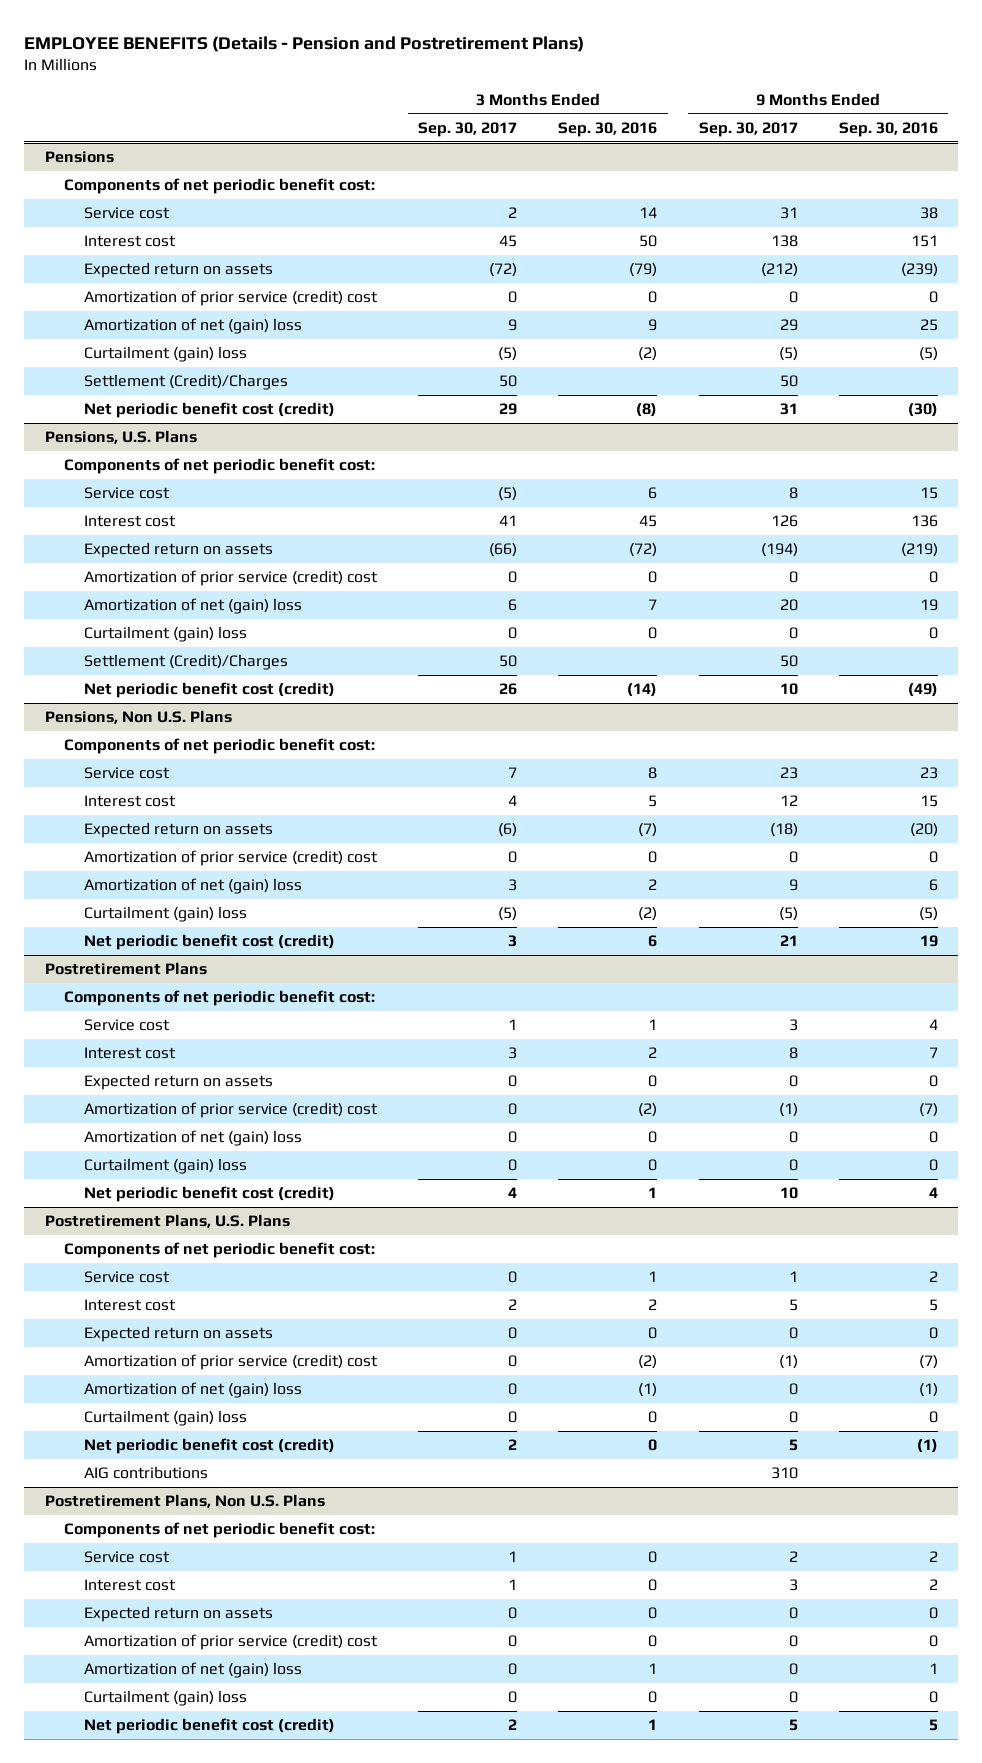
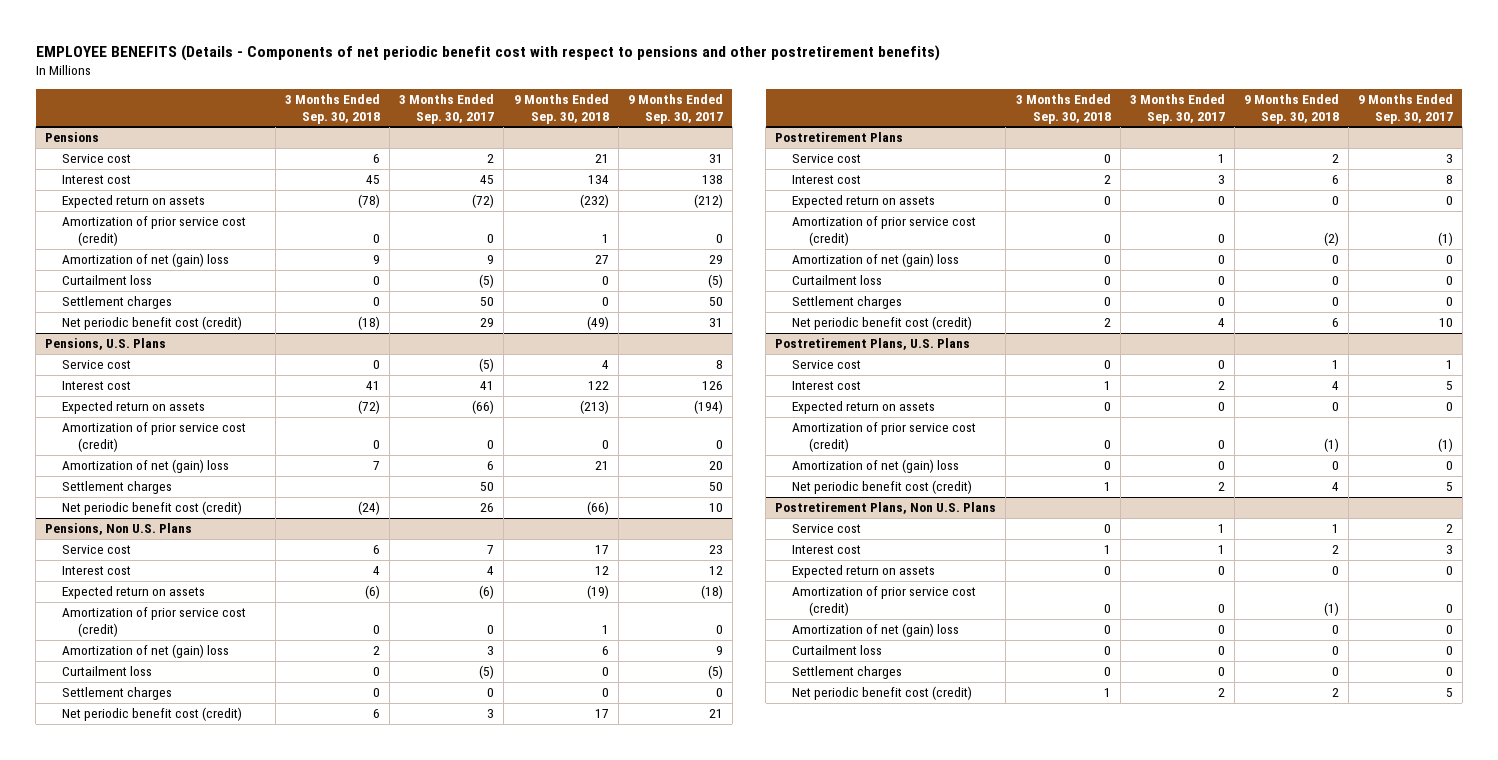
- EMPLOYEE BENEFITS (Details - Pension and Postretirement Plans)
+ EMPLOYEE BENEFITS (Details - Components of net periodic benefit cost with respect to pensions and other postretirement benefits)
- | 3 Months Ended Sep. 30, 2017 | 3 Months Ended Sep. 30, 2016 | 9 Months Ended Sep. 30, 2017 | 9 Months Ended Sep. 30, 2016
+ | 3 Months Ended Sep. 30, 2018 | 3 Months Ended Sep. 30, 2017 | 9 Months Ended Sep. 30, 2018 | 9 Months Ended Sep. 30, 2017
@ Pensions
- Components of net periodic benefit cost:
- Amortization of prior service (credit) cost | 0 | 0 | 0 | 0
+ Amortization of prior service cost (credit) | 0 | 0 | 1 | 0
- Curtailment (gain) loss | (5) | (2) | (5) | (5)
- Settlement (Credit)/Charges | 50 | | 50 |
+ Curtailment loss | 0 | (5) | 0 | (5)
+ Settlement charges | 0 | 50 | 0 | 50
@ Pensions, U.S. Plans
- Components of net periodic benefit cost:
- Amortization of prior service (credit) cost | 0 | 0 | 0 | 0
+ Amortization of prior service cost (credit) | 0 | 0 | 0 | 0
- Curtailment (gain) loss | 0 | 0 | 0 | 0
- Settlement (Credit)/Charges | 50 | | 50 |
+ Settlement charges | | 50 | | 50
@ Pensions, Non U.S. Plans
- Components of net periodic benefit cost:
- Amortization of prior service (credit) cost | 0 | 0 | 0 | 0
+ Amortization of prior service cost (credit) | 0 | 0 | 1 | 0
- Curtailment (gain) loss | (5) | (2) | (5) | (5)
+ Curtailment loss | 0 | (5) | 0 | (5)
+ Settlement charges | 0 | 0 | 0 | 0
@ Postretirement Plans
- Components of net periodic benefit cost:
- Amortization of prior service (credit) cost | 0 | (2) | (1) | (7)
+ Amortization of prior service cost (credit) | 0 | 0 | (2) | (1)
- Curtailment (gain) loss | 0 | 0 | 0 | 0
+ Curtailment loss | 0 | 0 | 0 | 0
+ Settlement charges | 0 | 0 | 0 | 0
@ Postretirement Plans, U.S. Plans
- Components of net periodic benefit cost:
- Amortization of prior service (credit) cost | 0 | (2) | (1) | (7)
+ Amortization of prior service cost (credit) | 0 | 0 | (1) | (1)
- Curtailment (gain) loss | 0 | 0 | 0 | 0
- AIG contributions | | | 310 |
@ Postretirement Plans, Non U.S. Plans
- Components of net periodic benefit cost:
- Amortization of prior service (credit) cost | 0 | 0 | 0 | 0
+ Amortization of prior service cost (credit) | 0 | 0 | (1) | 0
- Curtailment (gain) loss | 0 | 0 | 0 | 0
+ Curtailment loss | 0 | 0 | 0 | 0
+ Settlement charges | 0 | 0 | 0 | 0

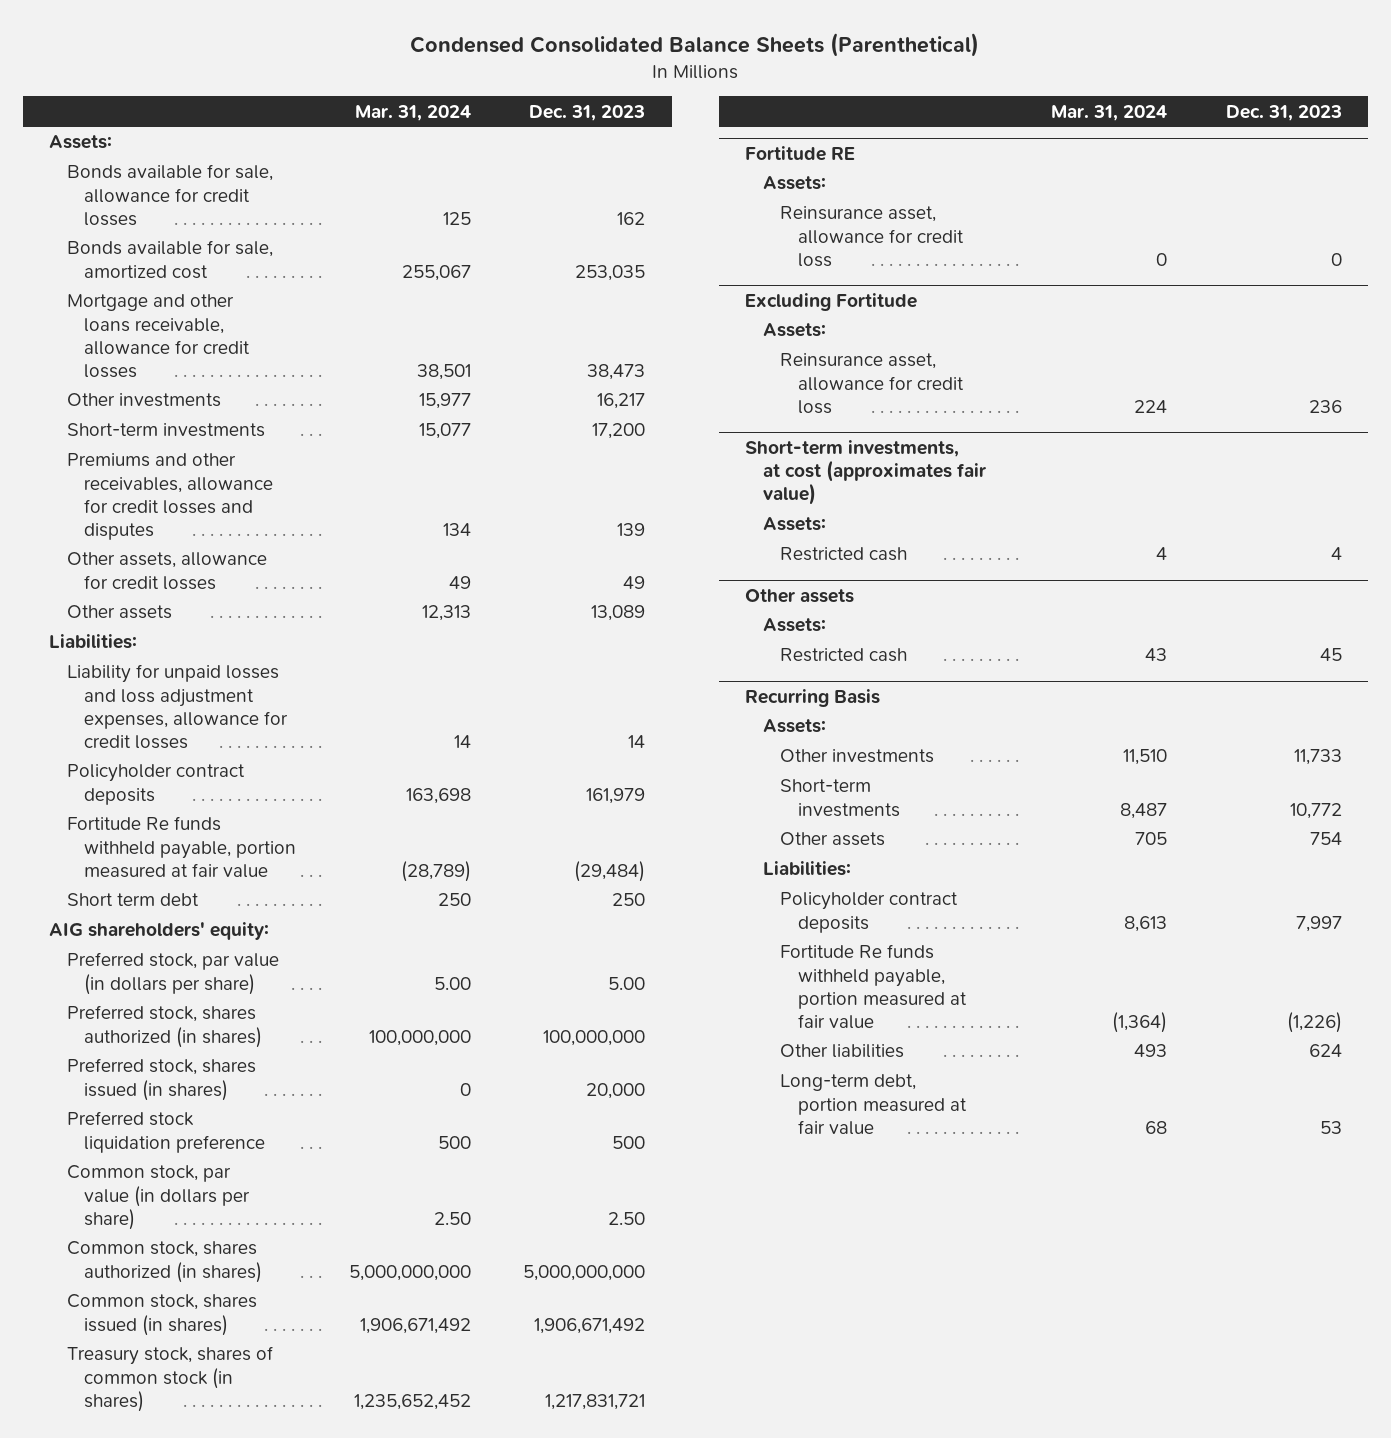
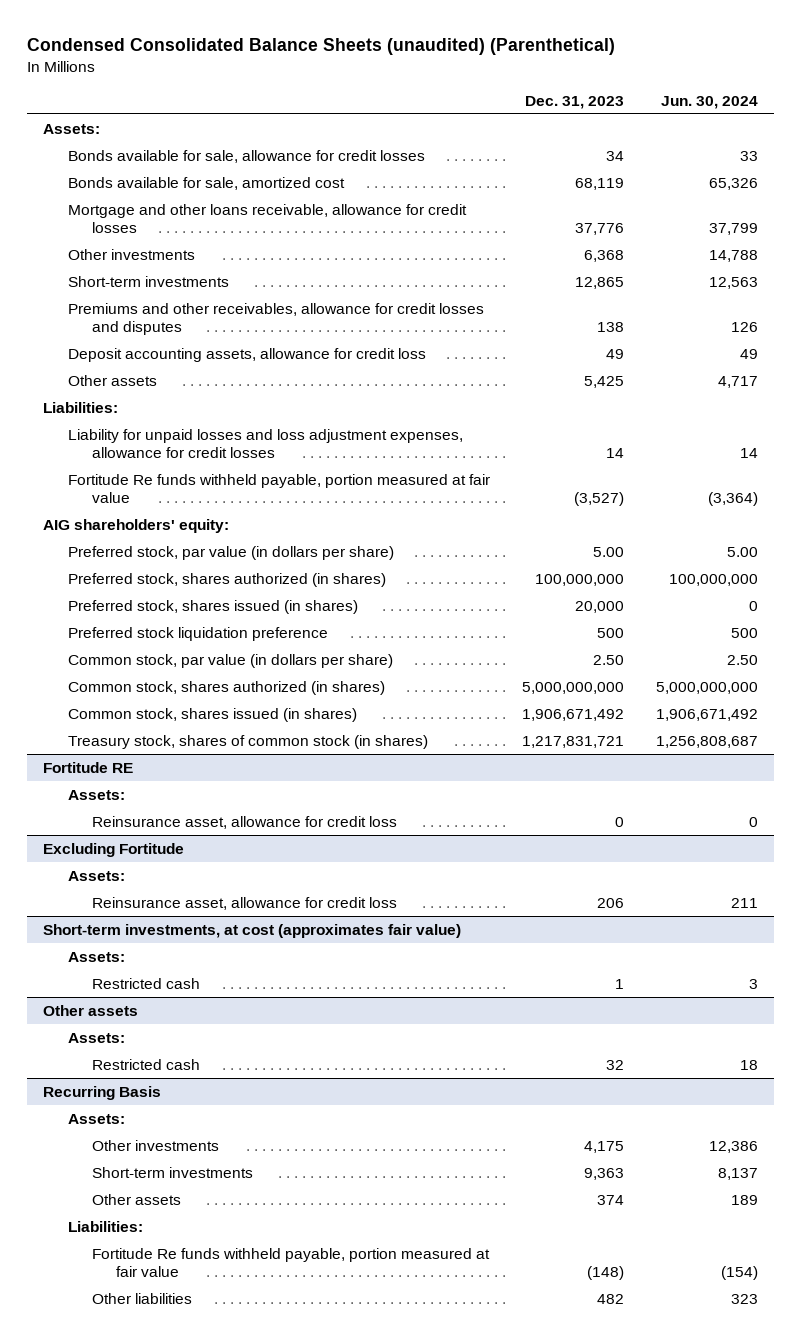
- Condensed Consolidated Balance Sheets (Parenthetical)
+ Condensed Consolidated Balance Sheets (unaudited) (Parenthetical)
- | Mar. 31, 2024 | Dec. 31, 2023
+ | Dec. 31, 2023 | Jun. 30, 2024
- Bonds available for sale, allowance for credit losses | 125 | 162
- Bonds available for sale, amortized cost | 255,067 | 253,035
- Mortgage and other loans receivable, allowance for credit losses | 38,501 | 38,473
- Other investments | 15,977 | 16,217
- Short-term investments | 15,077 | 17,200
- Premiums and other receivables, allowance for credit losses and disputes | 134 | 139
- Other assets, allowance for credit losses | 49 | 49
- Other assets | 12,313 | 13,089
+ Bonds available for sale, allowance for credit losses | 34 | 33
+ Bonds available for sale, amortized cost | 68,119 | 65,326
+ Mortgage and other loans receivable, allowance for credit losses | 37,776 | 37,799
+ Other investments | 6,368 | 14,788
+ Short-term investments | 12,865 | 12,563
+ Premiums and other receivables, allowance for credit losses and disputes | 138 | 126
+ Deposit accounting assets, allowance for credit loss | 49 | 49
+ Other assets | 5,425 | 4,717
- Policyholder contract deposits | 163,698 | 161,979
- Fortitude Re funds withheld payable, portion measured at fair value | (28,789) | (29,484)
- Short term debt | 250 | 250
+ Fortitude Re funds withheld payable, portion measured at fair value | (3,527) | (3,364)
@ Excluding Fortitude
- Reinsurance asset, allowance for credit loss | 224 | 236
+ Reinsurance asset, allowance for credit loss | 206 | 211
@ Short-term investments, at cost (approximates fair value)
- Restricted cash | 4 | 4
+ Restricted cash | 1 | 3
@ Other assets
- Restricted cash | 43 | 45
+ Restricted cash | 32 | 18
@ Recurring Basis
- Other investments | 11,510 | 11,733
- Short-term investments | 8,487 | 10,772
- Other assets | 705 | 754
+ Other investments | 4,175 | 12,386
+ Short-term investments | 9,363 | 8,137
+ Other assets | 374 | 189
- Policyholder contract deposits | 8,613 | 7,997
- Fortitude Re funds withheld payable, portion measured at fair value | (1,364) | (1,226)
- Other liabilities | 493 | 624
- Long-term debt, portion measured at fair value | 68 | 53
+ Fortitude Re funds withheld payable, portion measured at fair value | (148) | (154)
+ Other liabilities | 482 | 323

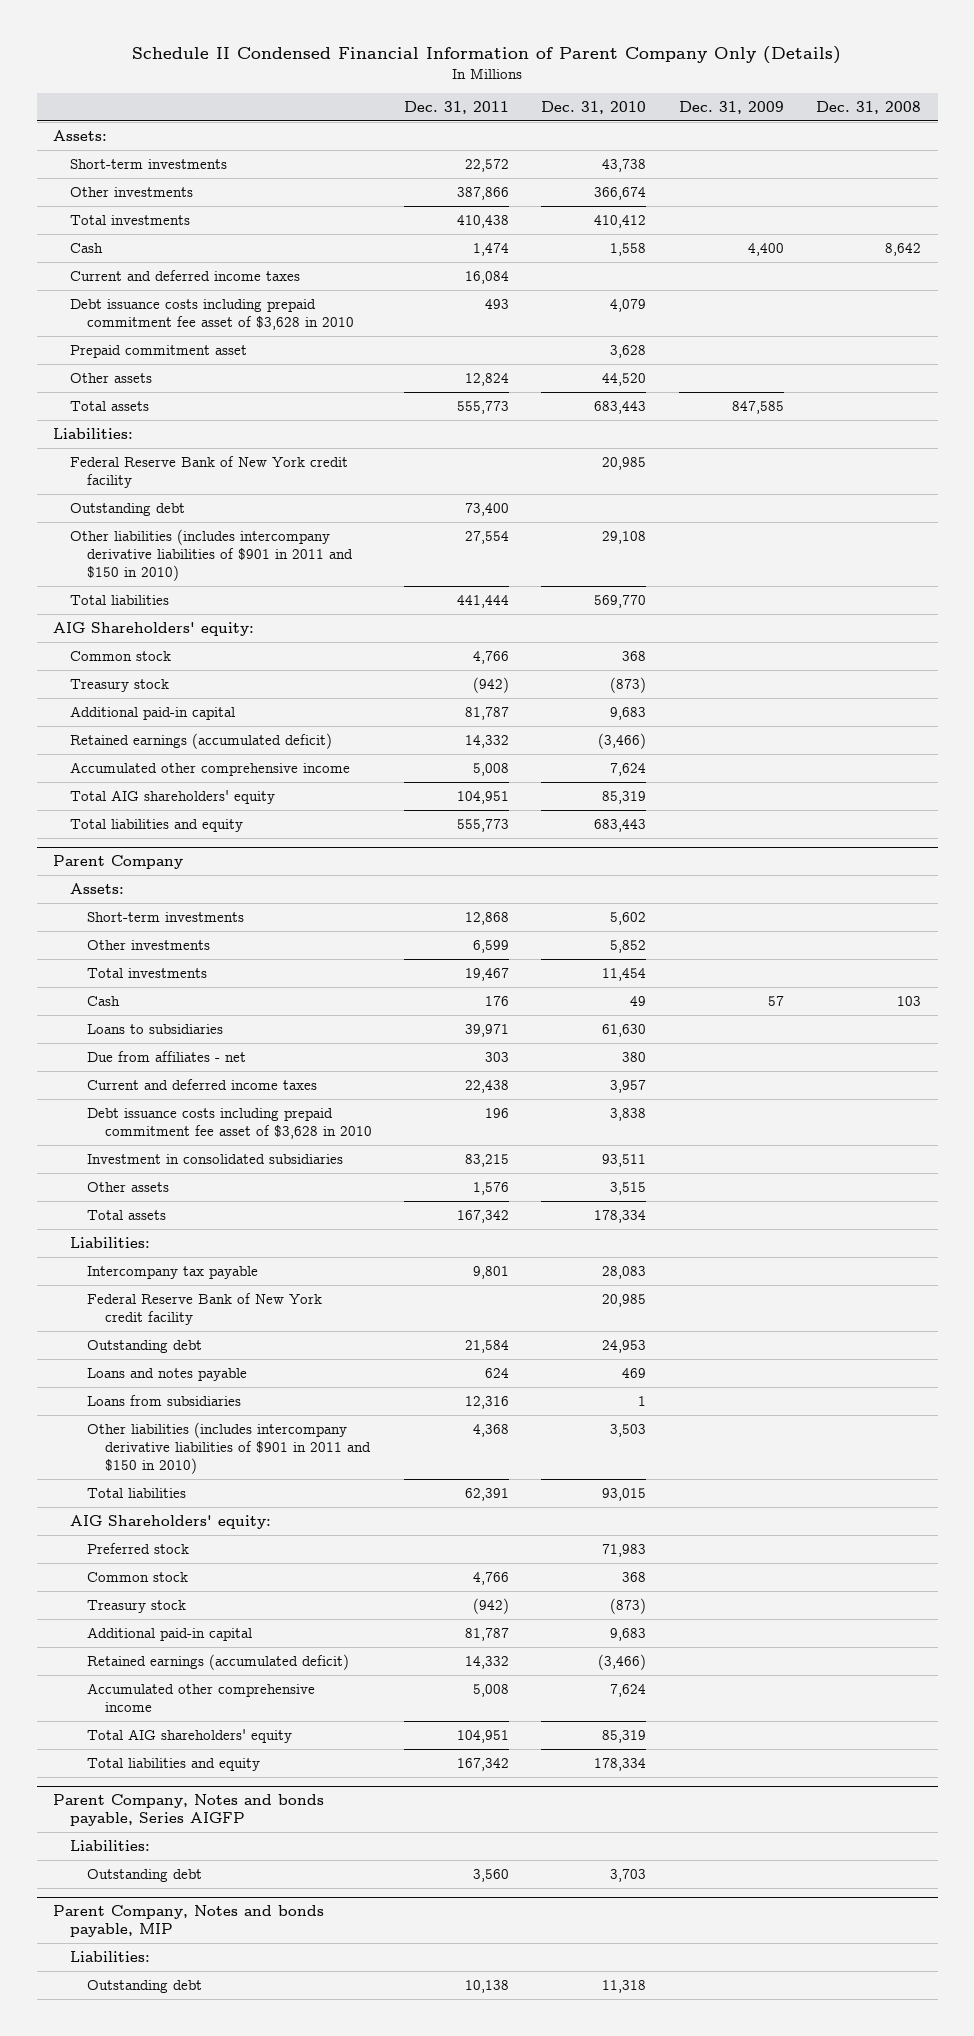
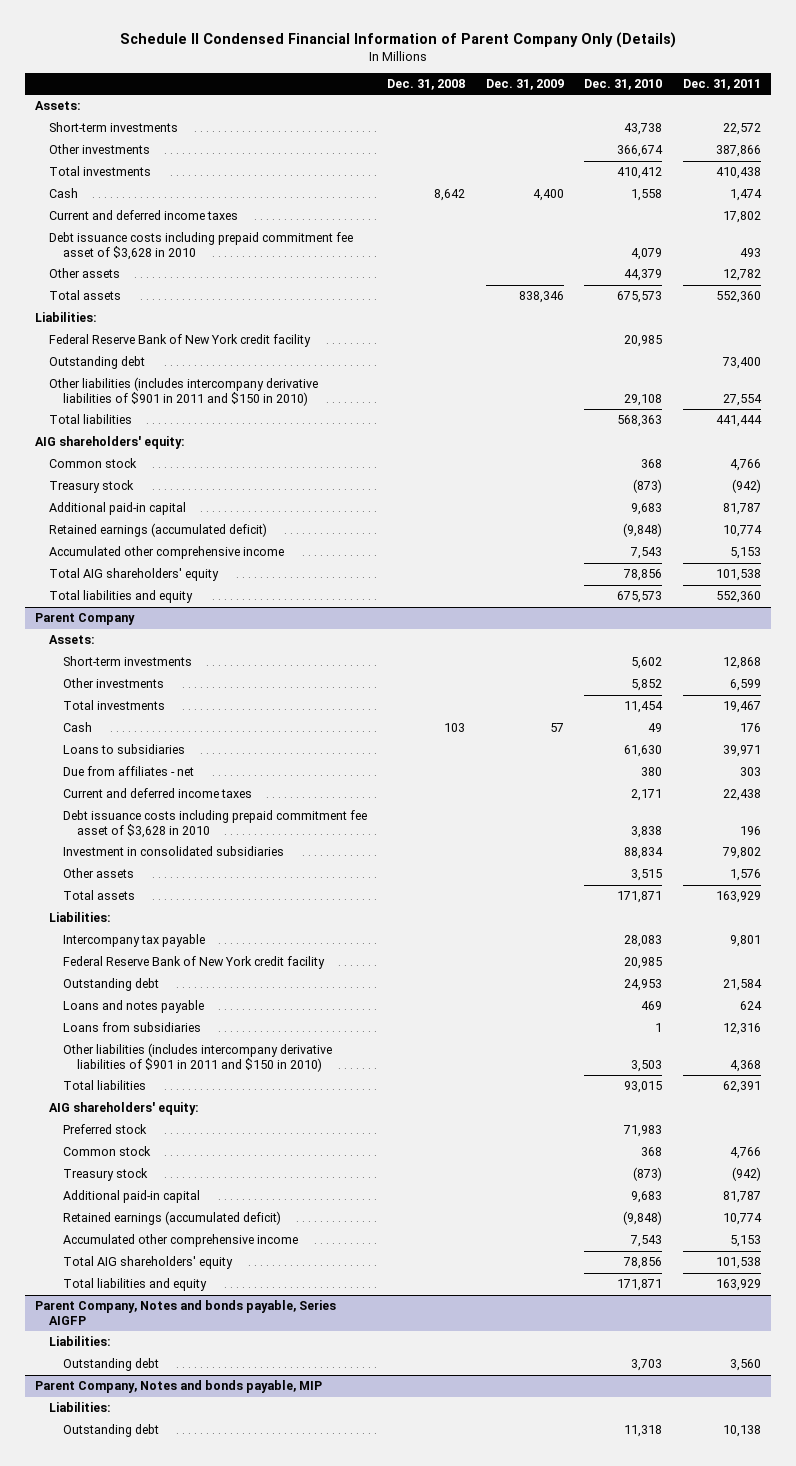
- | Dec. 31, 2011 | Dec. 31, 2010 | Dec. 31, 2009 | Dec. 31, 2008
+ | Dec. 31, 2008 | Dec. 31, 2009 | Dec. 31, 2010 | Dec. 31, 2011
- Current and deferred income taxes | 16,084 | | |
+ Current and deferred income taxes | | | | 17,802
- Prepaid commitment asset | | 3,628 | |
- Other assets | 12,824 | 44,520 | |
- Total assets | 555,773 | 683,443 | 847,585 |
+ Other assets | | | 44,379 | 12,782
+ Total assets | | 838,346 | 675,573 | 552,360
- Total liabilities | 441,444 | 569,770 | |
- AIG Shareholders' equity:
+ Total liabilities | | | 568,363 | 441,444
+ AIG shareholders' equity:
- Retained earnings (accumulated deficit) | 14,332 | (3,466) | |
- Accumulated other comprehensive income | 5,008 | 7,624 | |
- Total AIG shareholders' equity | 104,951 | 85,319 | |
- Total liabilities and equity | 555,773 | 683,443 | |
+ Retained earnings (accumulated deficit) | | | (9,848) | 10,774
+ Accumulated other comprehensive income | | | 7,543 | 5,153
+ Total AIG shareholders' equity | | | 78,856 | 101,538
+ Total liabilities and equity | | | 675,573 | 552,360
@ Parent Company
- Current and deferred income taxes | 22,438 | 3,957 | |
+ Current and deferred income taxes | | | 2,171 | 22,438
- Investment in consolidated subsidiaries | 83,215 | 93,511 | |
+ Investment in consolidated subsidiaries | | | 88,834 | 79,802
- Total assets | 167,342 | 178,334 | |
+ Total assets | | | 171,871 | 163,929
- AIG Shareholders' equity:
+ AIG shareholders' equity:
- Retained earnings (accumulated deficit) | 14,332 | (3,466) | |
- Accumulated other comprehensive income | 5,008 | 7,624 | |
- Total AIG shareholders' equity | 104,951 | 85,319 | |
- Total liabilities and equity | 167,342 | 178,334 | |
+ Retained earnings (accumulated deficit) | | | (9,848) | 10,774
+ Accumulated other comprehensive income | | | 7,543 | 5,153
+ Total AIG shareholders' equity | | | 78,856 | 101,538
+ Total liabilities and equity | | | 171,871 | 163,929

